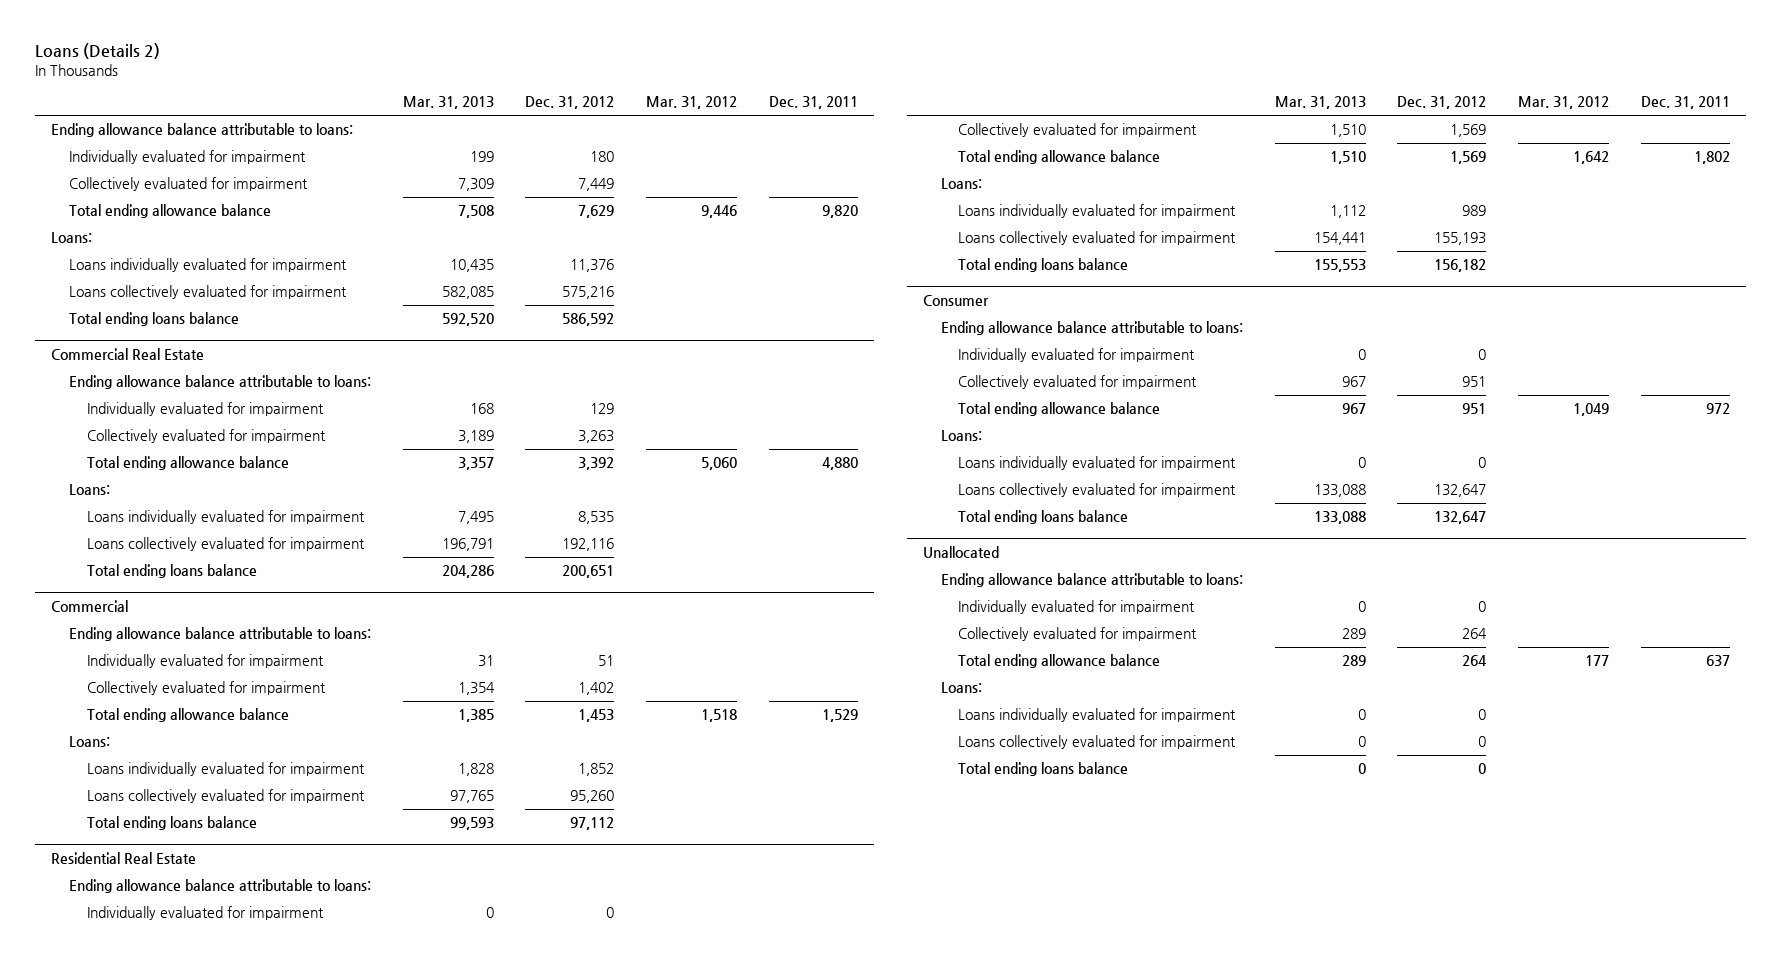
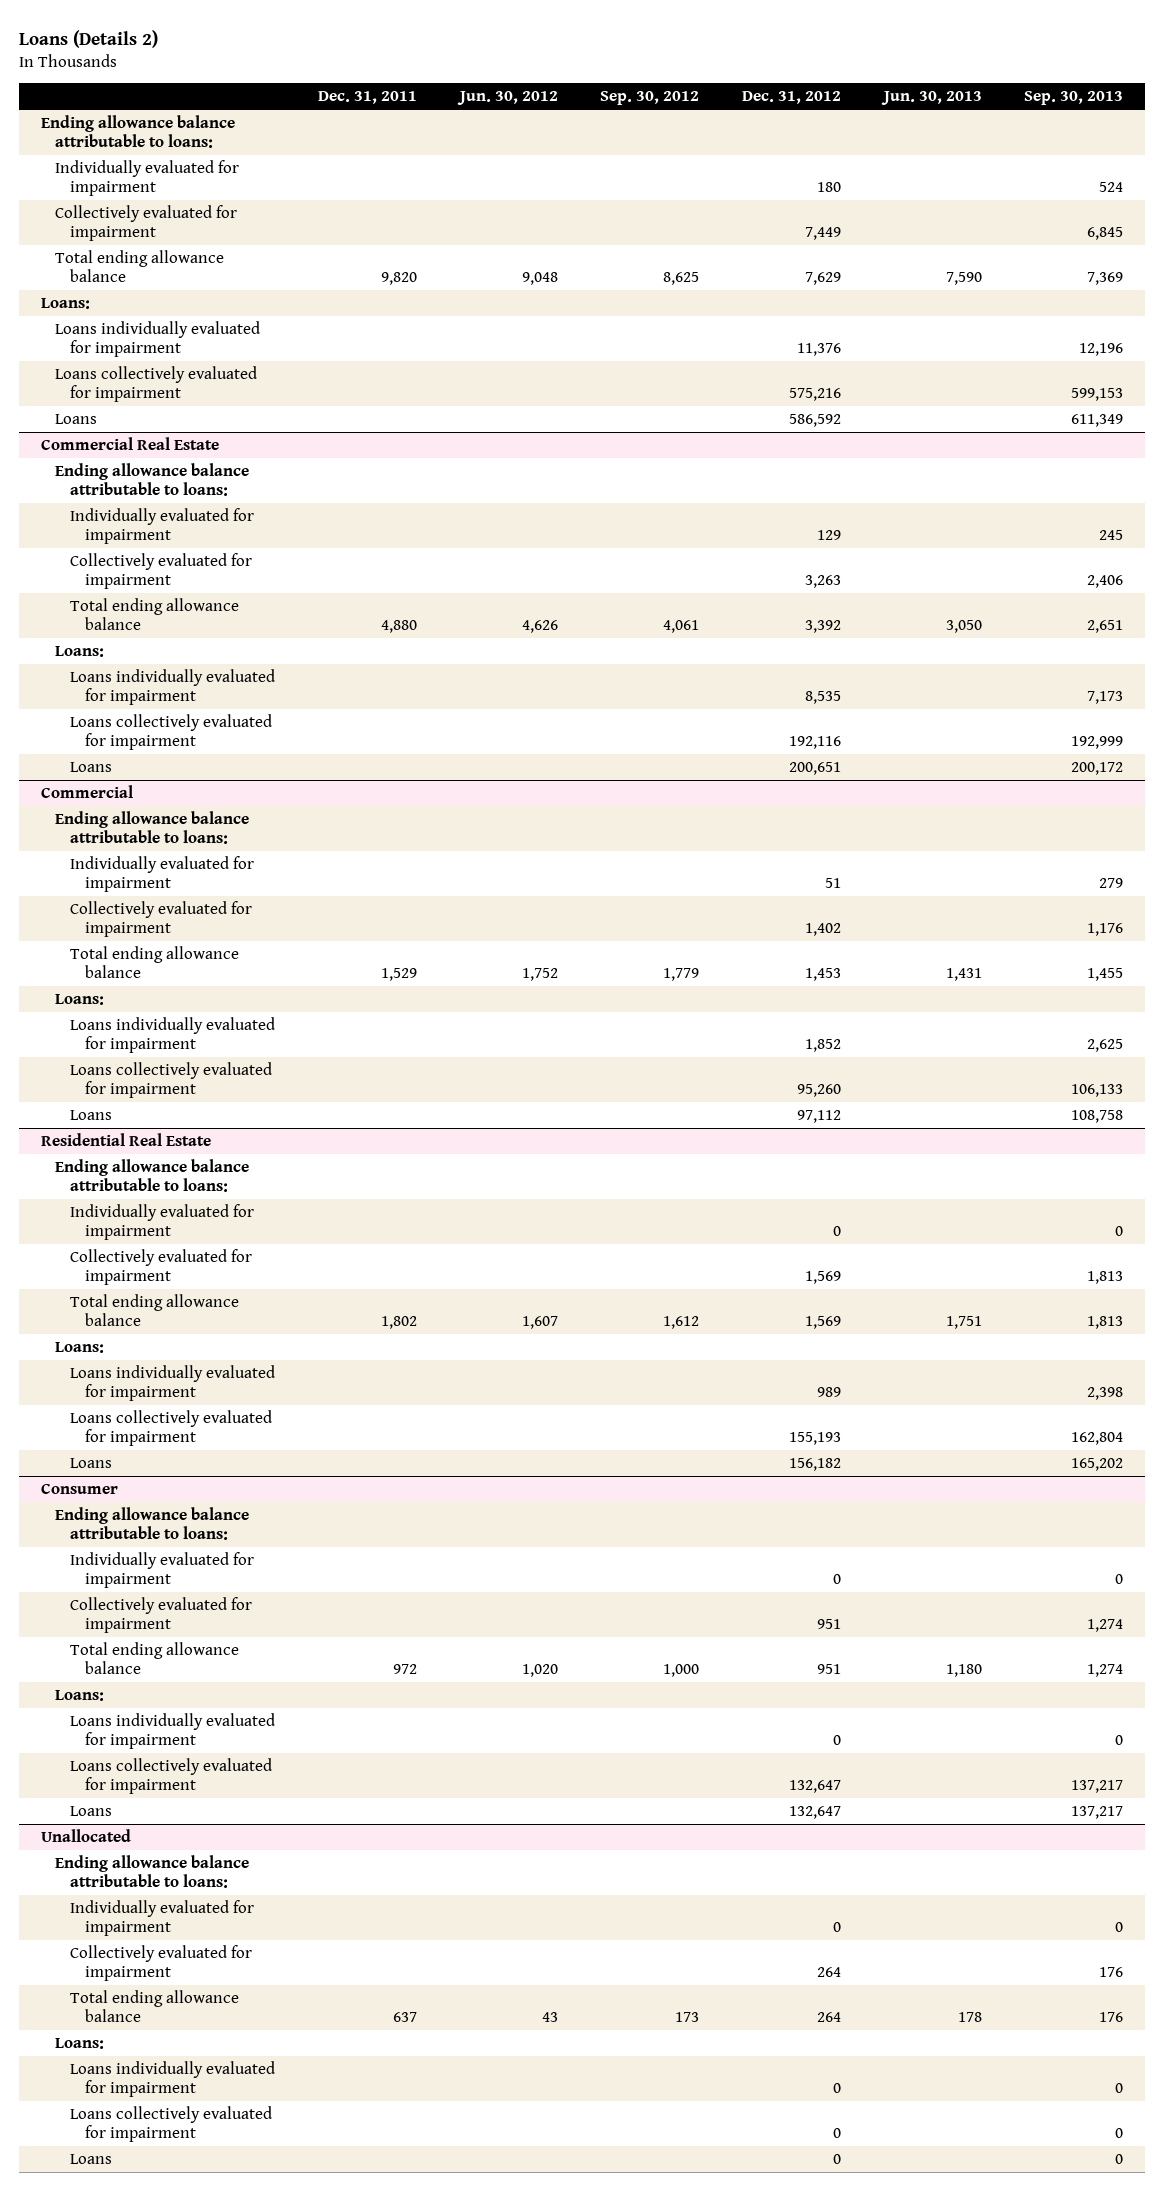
- | Mar. 31, 2013 | Dec. 31, 2012 | Mar. 31, 2012 | Dec. 31, 2011
+ | Dec. 31, 2011 | Jun. 30, 2012 | Sep. 30, 2012 | Dec. 31, 2012 | Jun. 30, 2013 | Sep. 30, 2013
- Total ending loans balance | 592,520 | 586,592 | |
+ Loans | | | | 586,592 | | 611,349
@ Commercial Real Estate
- Total ending loans balance | 204,286 | 200,651 | |
+ Loans | | | | 200,651 | | 200,172
@ Commercial
- Total ending loans balance | 99,593 | 97,112 | |
+ Loans | | | | 97,112 | | 108,758
@ Residential Real Estate
- Total ending loans balance | 155,553 | 156,182 | |
+ Loans | | | | 156,182 | | 165,202
@ Consumer
- Total ending loans balance | 133,088 | 132,647 | |
+ Loans | | | | 132,647 | | 137,217
@ Unallocated
- Total ending loans balance | 0 | 0 | |
+ Loans | | | | 0 | | 0

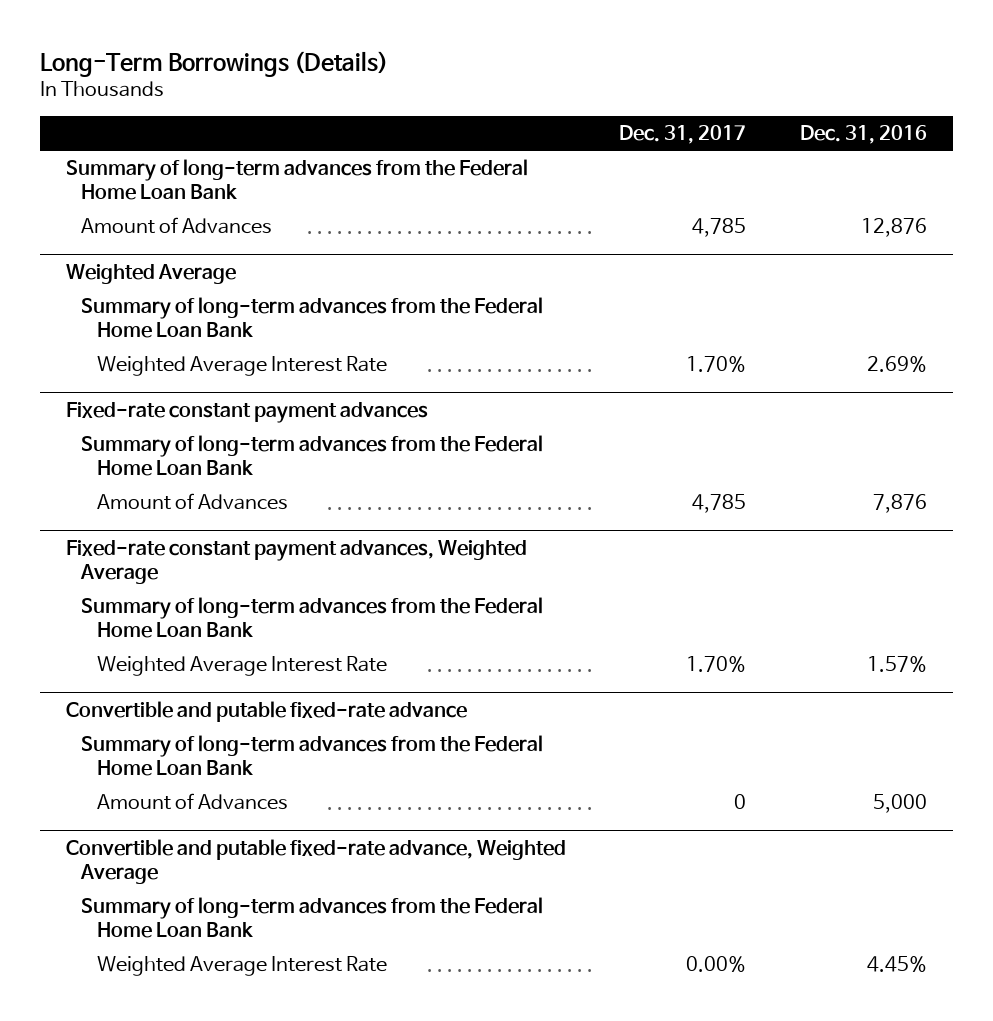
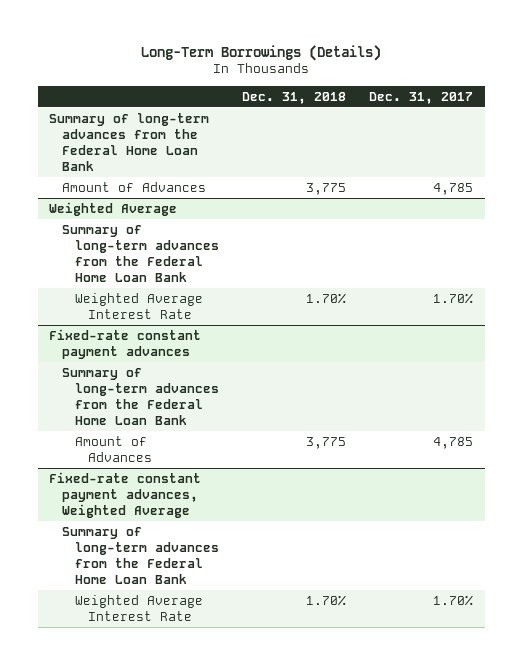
- | Dec. 31, 2017 | Dec. 31, 2016
+ | Dec. 31, 2018 | Dec. 31, 2017
- Convertible and putable fixed-rate advance
- Summary of long-term advances from the Federal Home Loan Bank
- Amount of Advances | 0 | 5,000
- Convertible and putable fixed-rate advance, Weighted Average
- Summary of long-term advances from the Federal Home Loan Bank
- Weighted Average Interest Rate | 0.00% | 4.45%

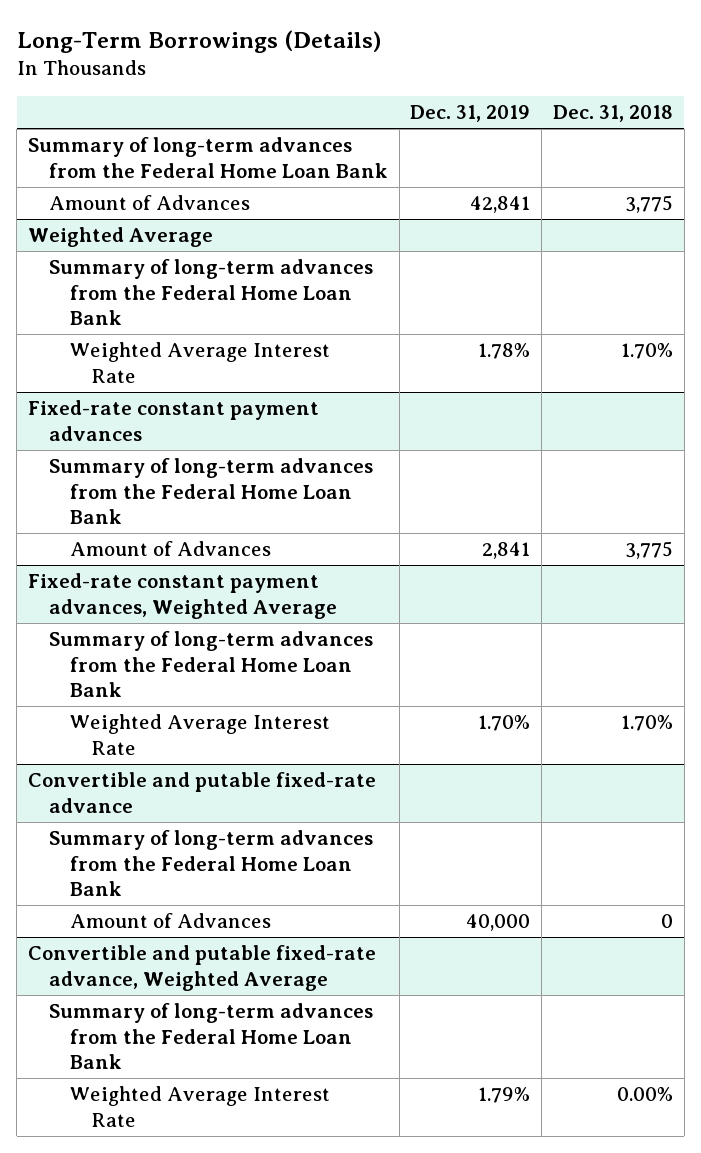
- | Dec. 31, 2018 | Dec. 31, 2017
+ | Dec. 31, 2019 | Dec. 31, 2018
+ Convertible and putable fixed-rate advance
+ Summary of long-term advances from the Federal Home Loan Bank
+ Amount of Advances | 40,000 | 0
+ Convertible and putable fixed-rate advance, Weighted Average
+ Summary of long-term advances from the Federal Home Loan Bank
+ Weighted Average Interest Rate | 1.79% | 0.00%

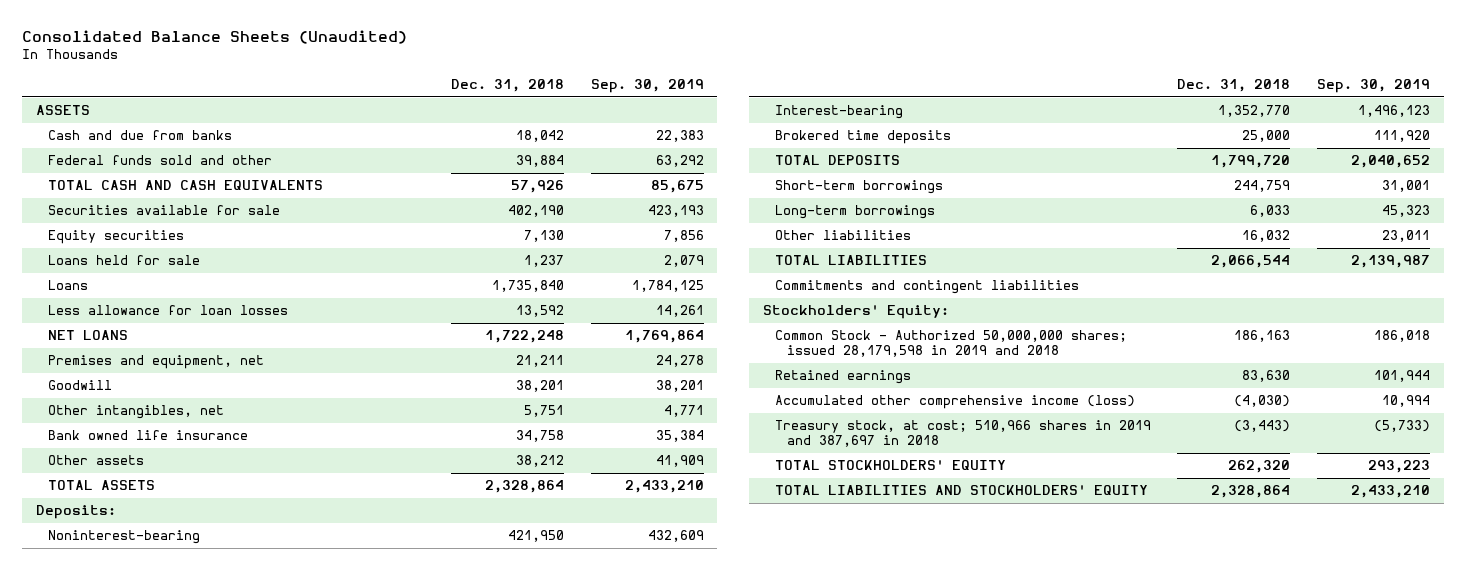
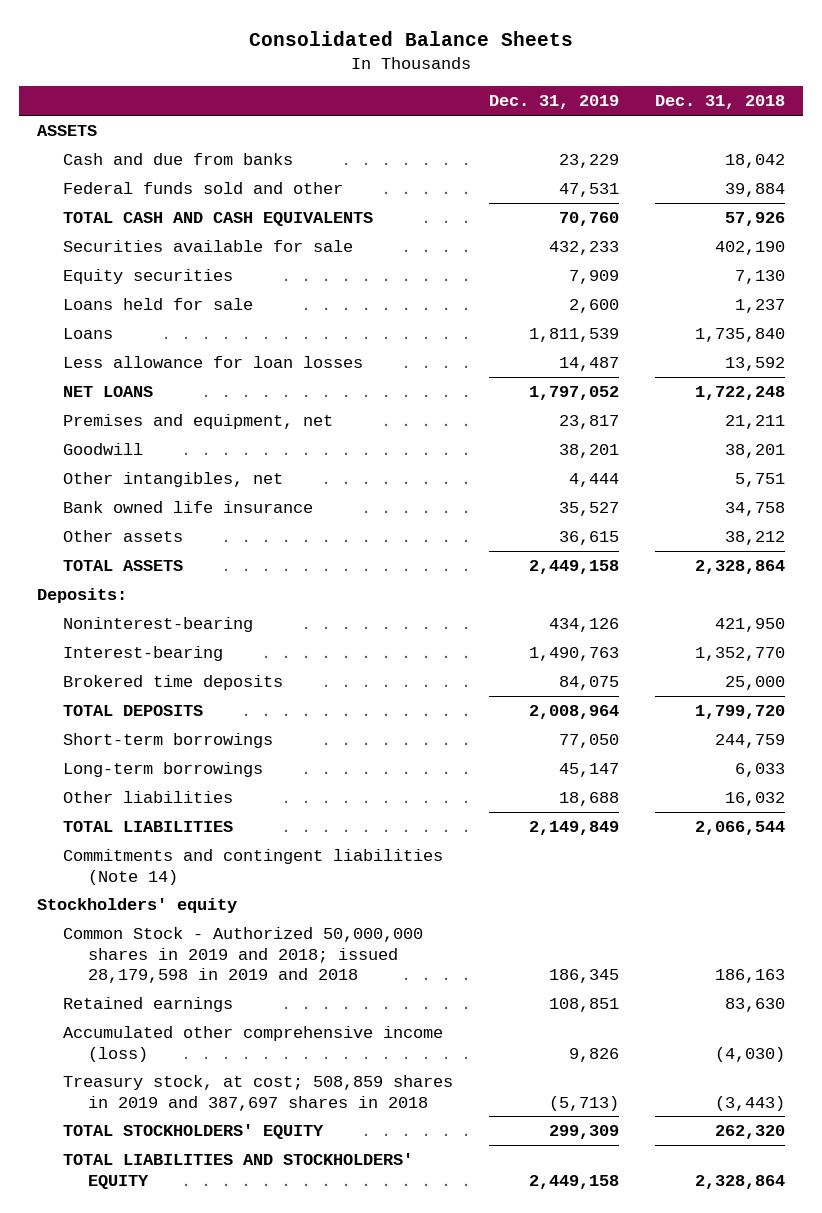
- Consolidated Balance Sheets (Unaudited)
+ Consolidated Balance Sheets
- | Dec. 31, 2018 | Sep. 30, 2019
+ | Dec. 31, 2019 | Dec. 31, 2018
- Commitments and contingent liabilities
- Stockholders' Equity:
- Common Stock - Authorized 50,000,000 shares; issued 28,179,598 in 2019 and 2018 | 186,163 | 186,018
+ Commitments and contingent liabilities (Note 14)
+ Stockholders' equity
+ Common Stock - Authorized 50,000,000 shares in 2019 and 2018; issued 28,179,598 in 2019 and 2018 | 186,345 | 186,163
- Treasury stock, at cost; 510,966 shares in 2019 and 387,697 in 2018 | (3,443) | (5,733)
+ Treasury stock, at cost; 508,859 shares in 2019 and 387,697 shares in 2018 | (5,713) | (3,443)

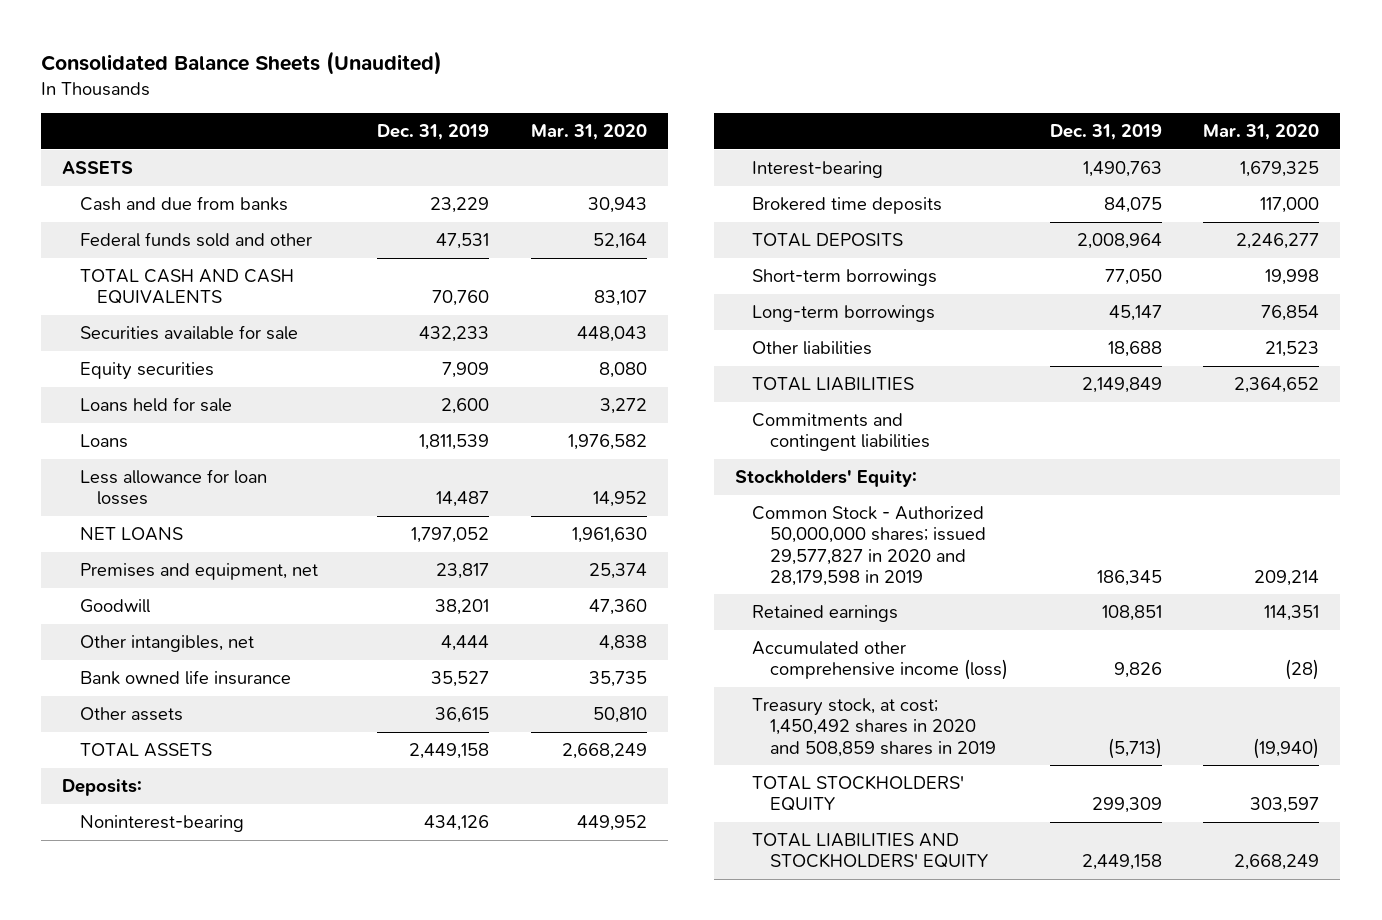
- Consolidated Balance Sheets
+ Consolidated Balance Sheets (Unaudited)
- | Dec. 31, 2019 | Dec. 31, 2018
+ | Dec. 31, 2019 | Mar. 31, 2020
- Commitments and contingent liabilities (Note 14)
- Stockholders' equity
- Common Stock - Authorized 50,000,000 shares in 2019 and 2018; issued 28,179,598 in 2019 and 2018 | 186,345 | 186,163
+ Commitments and contingent liabilities
+ Stockholders' Equity:
+ Common Stock - Authorized 50,000,000 shares; issued 29,577,827 in 2020 and 28,179,598 in 2019 | 186,345 | 209,214
- Treasury stock, at cost; 508,859 shares in 2019 and 387,697 shares in 2018 | (5,713) | (3,443)
+ Treasury stock, at cost; 1,450,492 shares in 2020 and 508,859 shares in 2019 | (5,713) | (19,940)

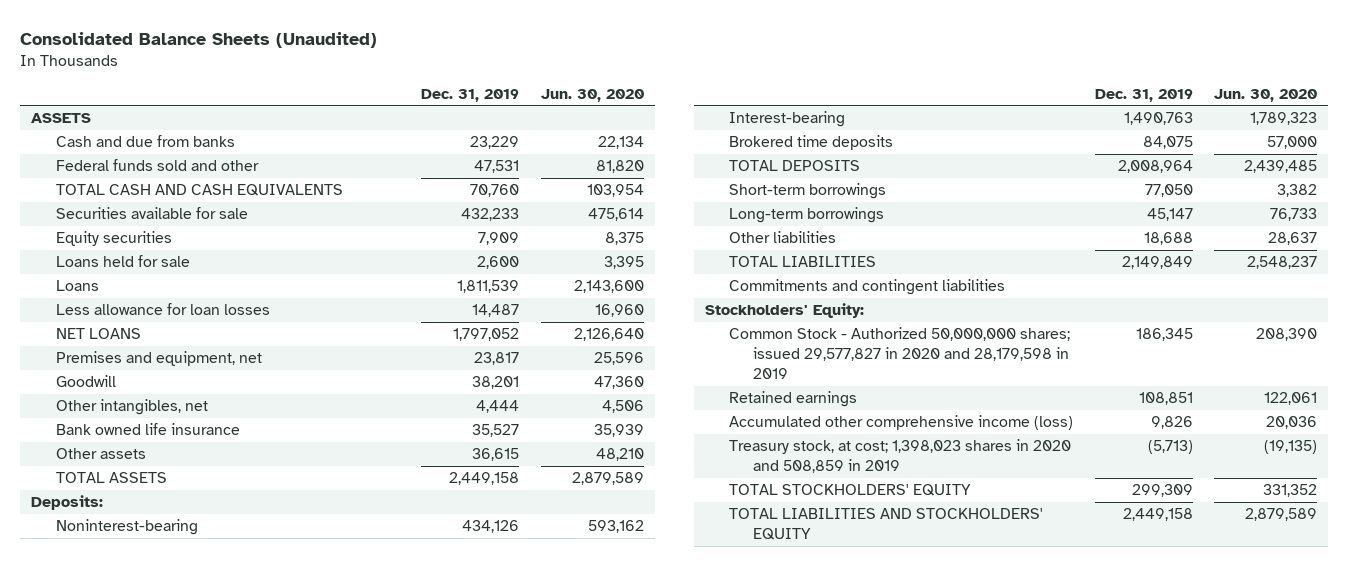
- | Dec. 31, 2019 | Mar. 31, 2020
+ | Dec. 31, 2019 | Jun. 30, 2020
- Treasury stock, at cost; 1,450,492 shares in 2020 and 508,859 shares in 2019 | (5,713) | (19,940)
+ Treasury stock, at cost; 1,398,023 shares in 2020 and 508,859 in 2019 | (5,713) | (19,135)

